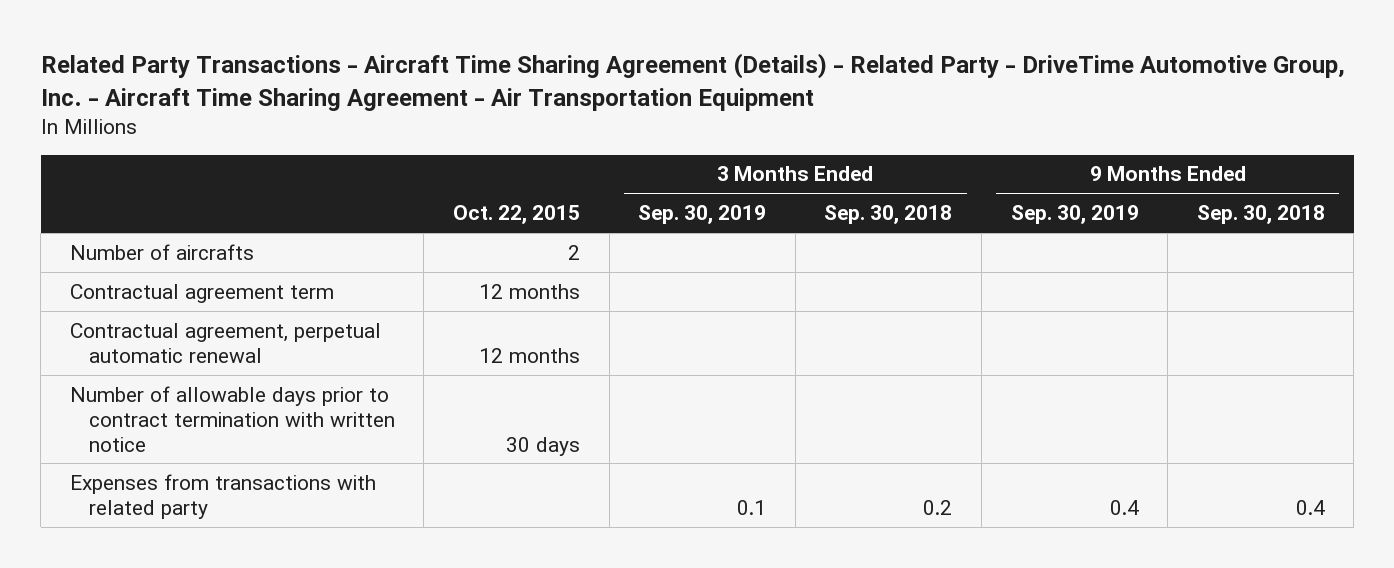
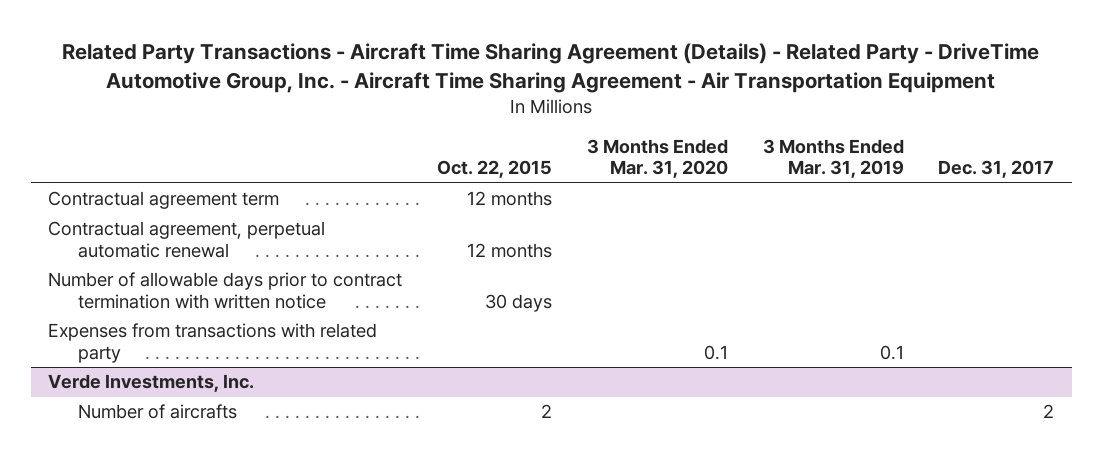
- | Oct. 22, 2015 | 3 Months Ended Sep. 30, 2019 | 3 Months Ended Sep. 30, 2018 | 9 Months Ended Sep. 30, 2019 | 9 Months Ended Sep. 30, 2018
+ | Oct. 22, 2015 | 3 Months Ended Mar. 31, 2020 | 3 Months Ended Mar. 31, 2019 | Dec. 31, 2017
- Number of aircrafts | 2 | | | |
+ Verde Investments, Inc.
+ Number of aircrafts | 2 | | | 2

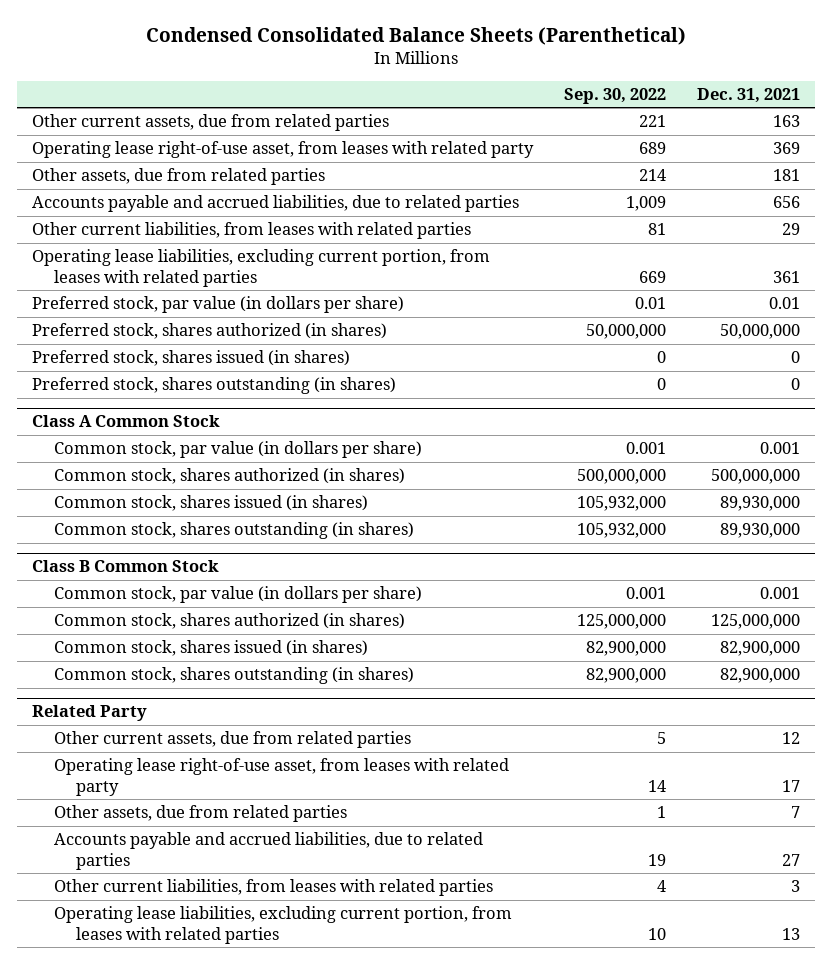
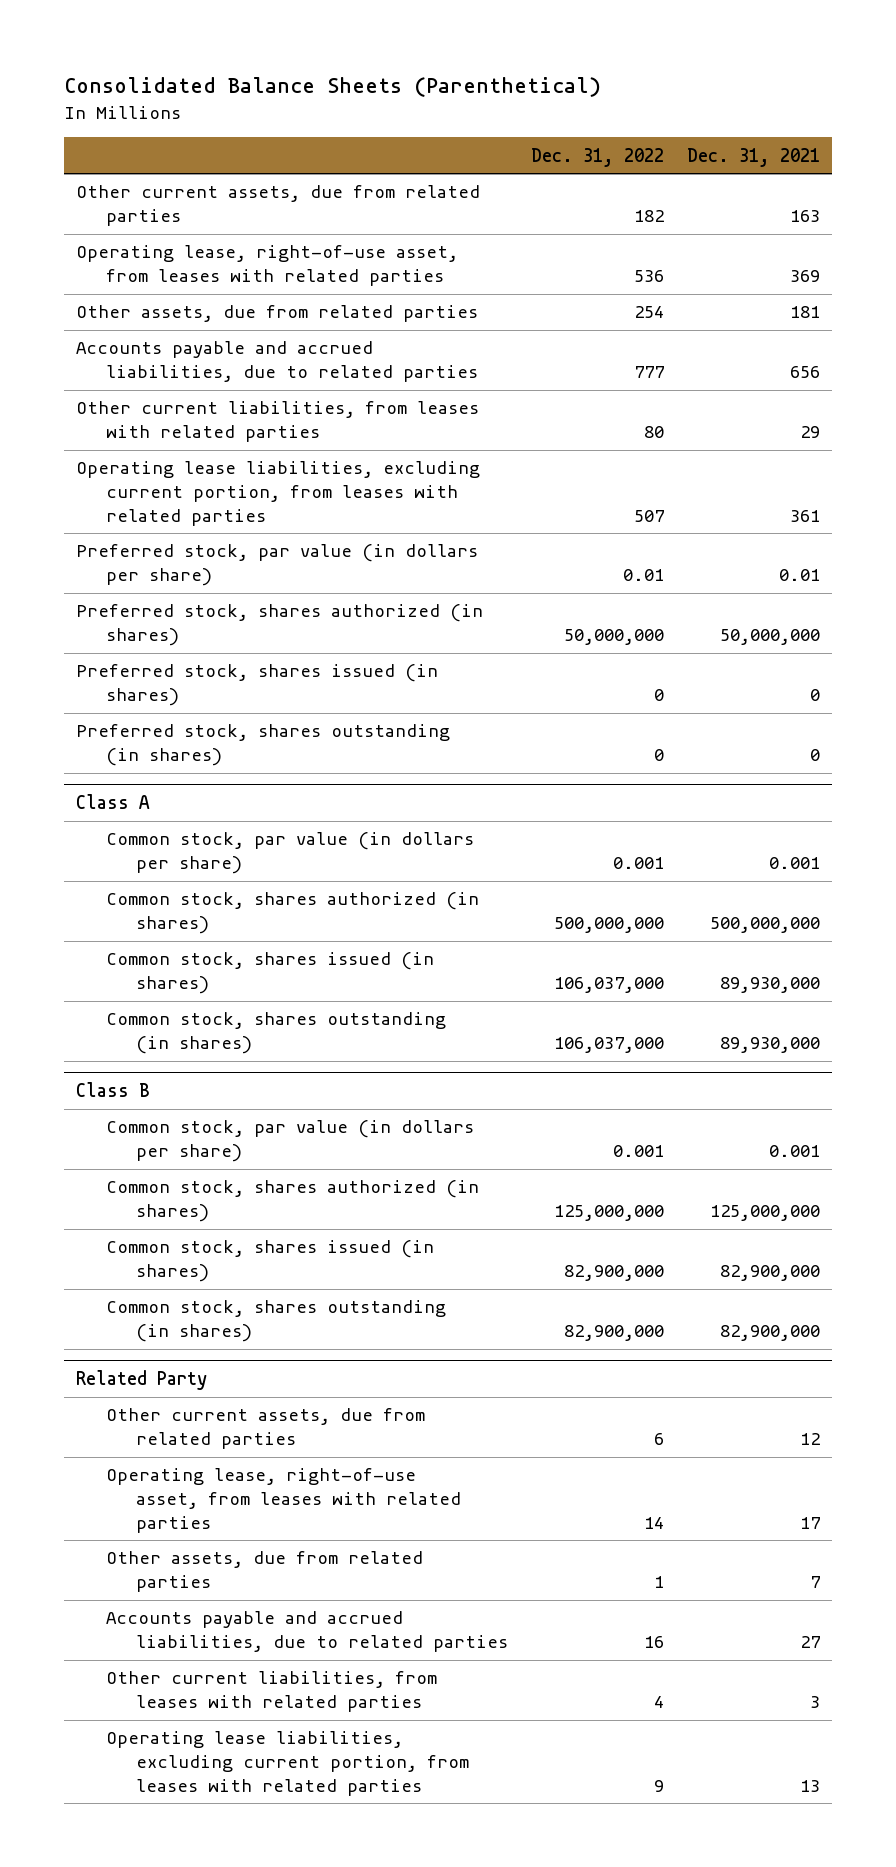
- Condensed Consolidated Balance Sheets (Parenthetical)
+ Consolidated Balance Sheets (Parenthetical)
- | Sep. 30, 2022 | Dec. 31, 2021
+ | Dec. 31, 2022 | Dec. 31, 2021
- Operating lease right-of-use asset, from leases with related party | 689 | 369
+ Operating lease, right-of-use asset, from leases with related parties | 536 | 369
- Class A Common Stock
+ Class A
- Class B Common Stock
+ Class B
@ Related Party
- Operating lease right-of-use asset, from leases with related party | 14 | 17
+ Operating lease, right-of-use asset, from leases with related parties | 14 | 17

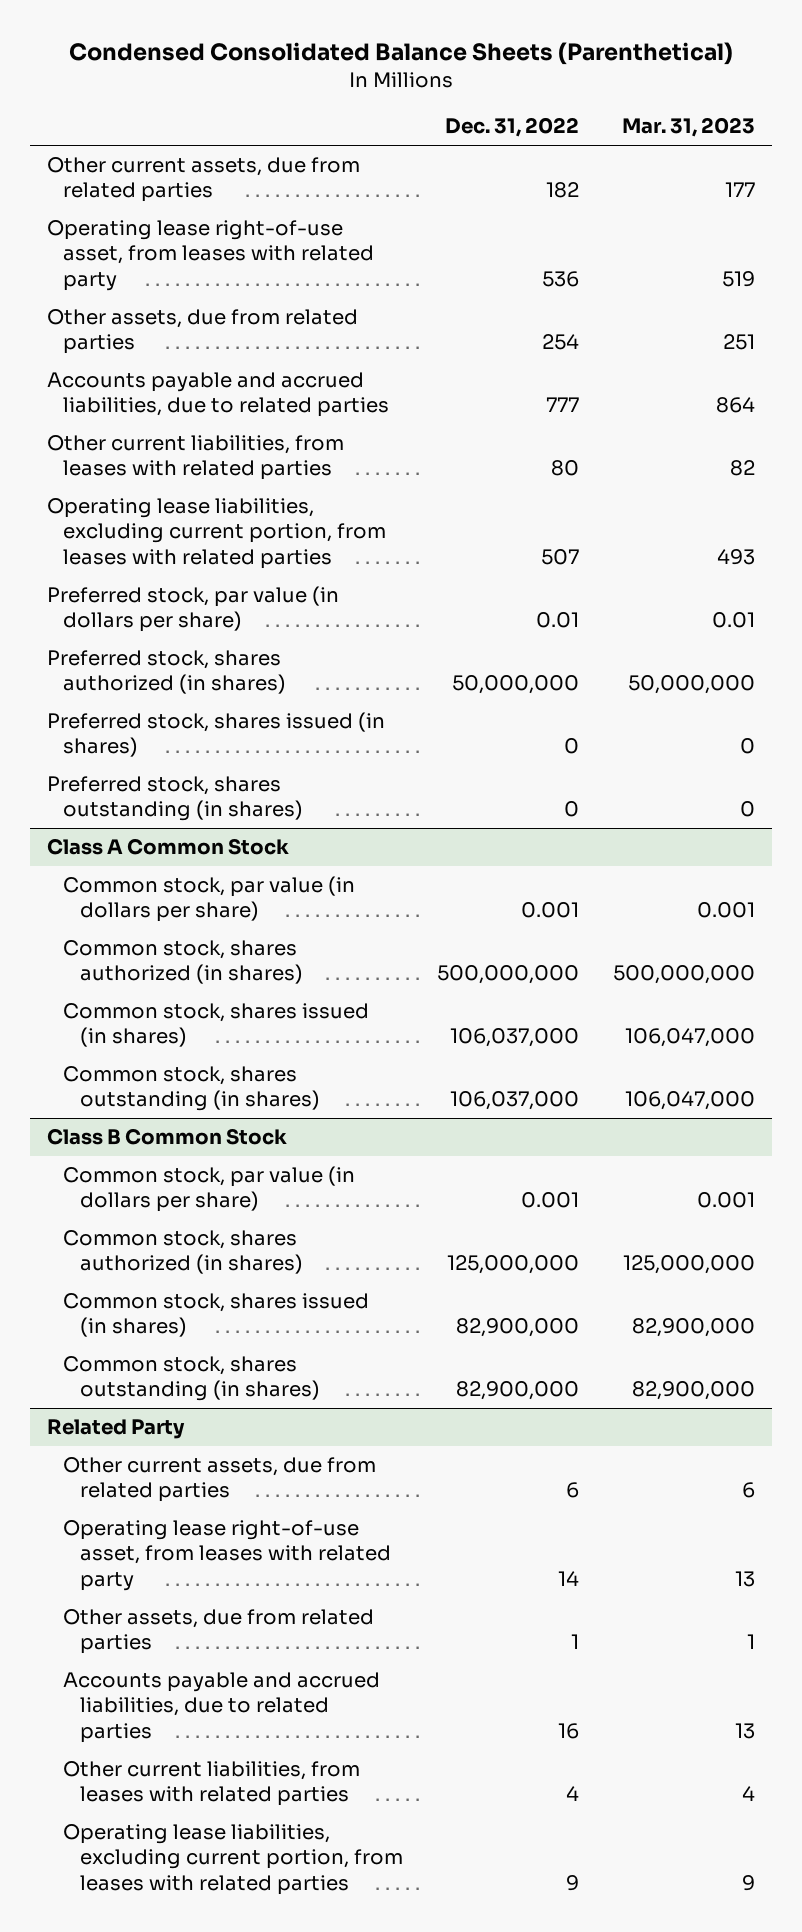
- Consolidated Balance Sheets (Parenthetical)
+ Condensed Consolidated Balance Sheets (Parenthetical)
- | Dec. 31, 2022 | Dec. 31, 2021
+ | Dec. 31, 2022 | Mar. 31, 2023
- Operating lease, right-of-use asset, from leases with related parties | 536 | 369
+ Operating lease right-of-use asset, from leases with related party | 536 | 519
- Class A
+ Class A Common Stock
- Class B
+ Class B Common Stock
@ Related Party
- Operating lease, right-of-use asset, from leases with related parties | 14 | 17
+ Operating lease right-of-use asset, from leases with related party | 14 | 13

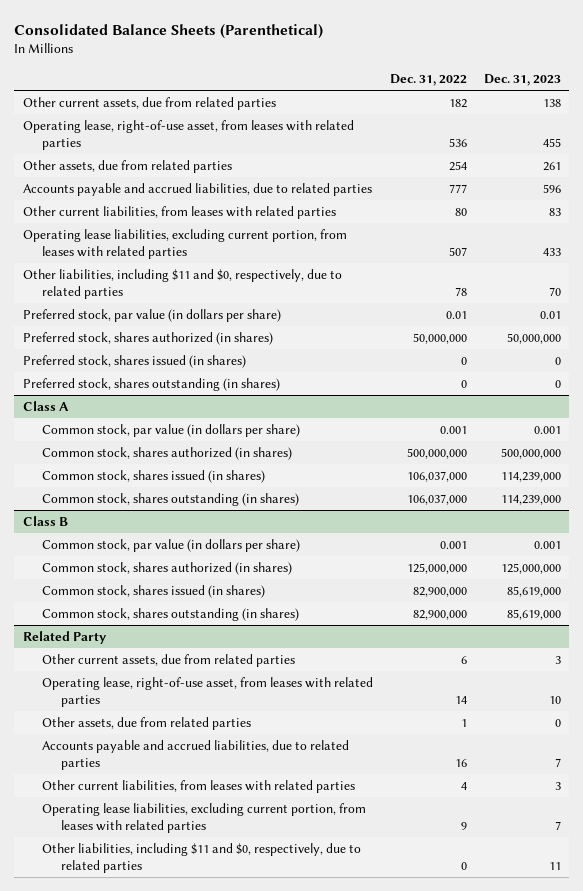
- Condensed Consolidated Balance Sheets (Parenthetical)
+ Consolidated Balance Sheets (Parenthetical)
- | Dec. 31, 2022 | Mar. 31, 2023
+ | Dec. 31, 2022 | Dec. 31, 2023
- Operating lease right-of-use asset, from leases with related party | 536 | 519
+ Operating lease, right-of-use asset, from leases with related parties | 536 | 455
+ Other liabilities, including $11 and $0, respectively, due to related parties | 78 | 70
- Class A Common Stock
+ Class A
- Class B Common Stock
+ Class B
@ Related Party
- Operating lease right-of-use asset, from leases with related party | 14 | 13
+ Operating lease, right-of-use asset, from leases with related parties | 14 | 10
+ Other liabilities, including $11 and $0, respectively, due to related parties | 0 | 11

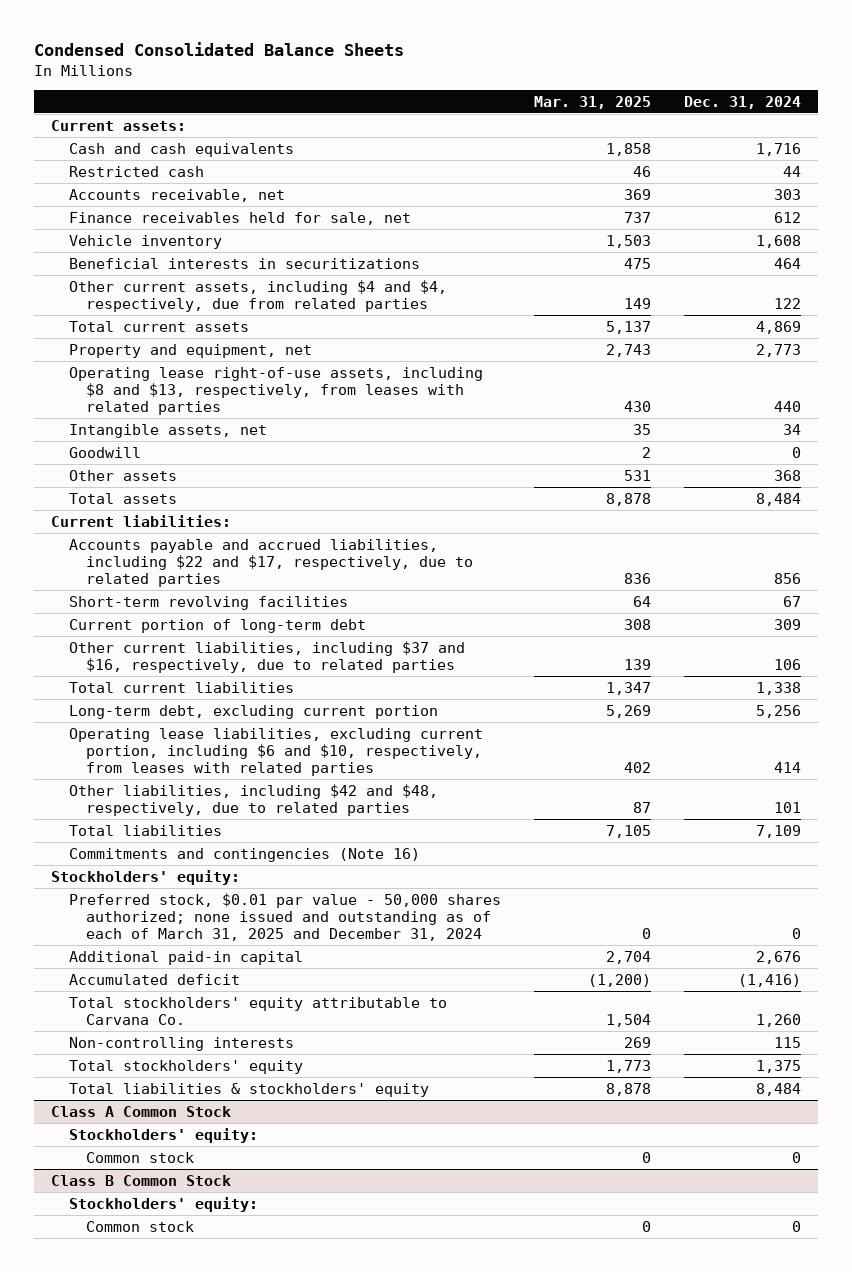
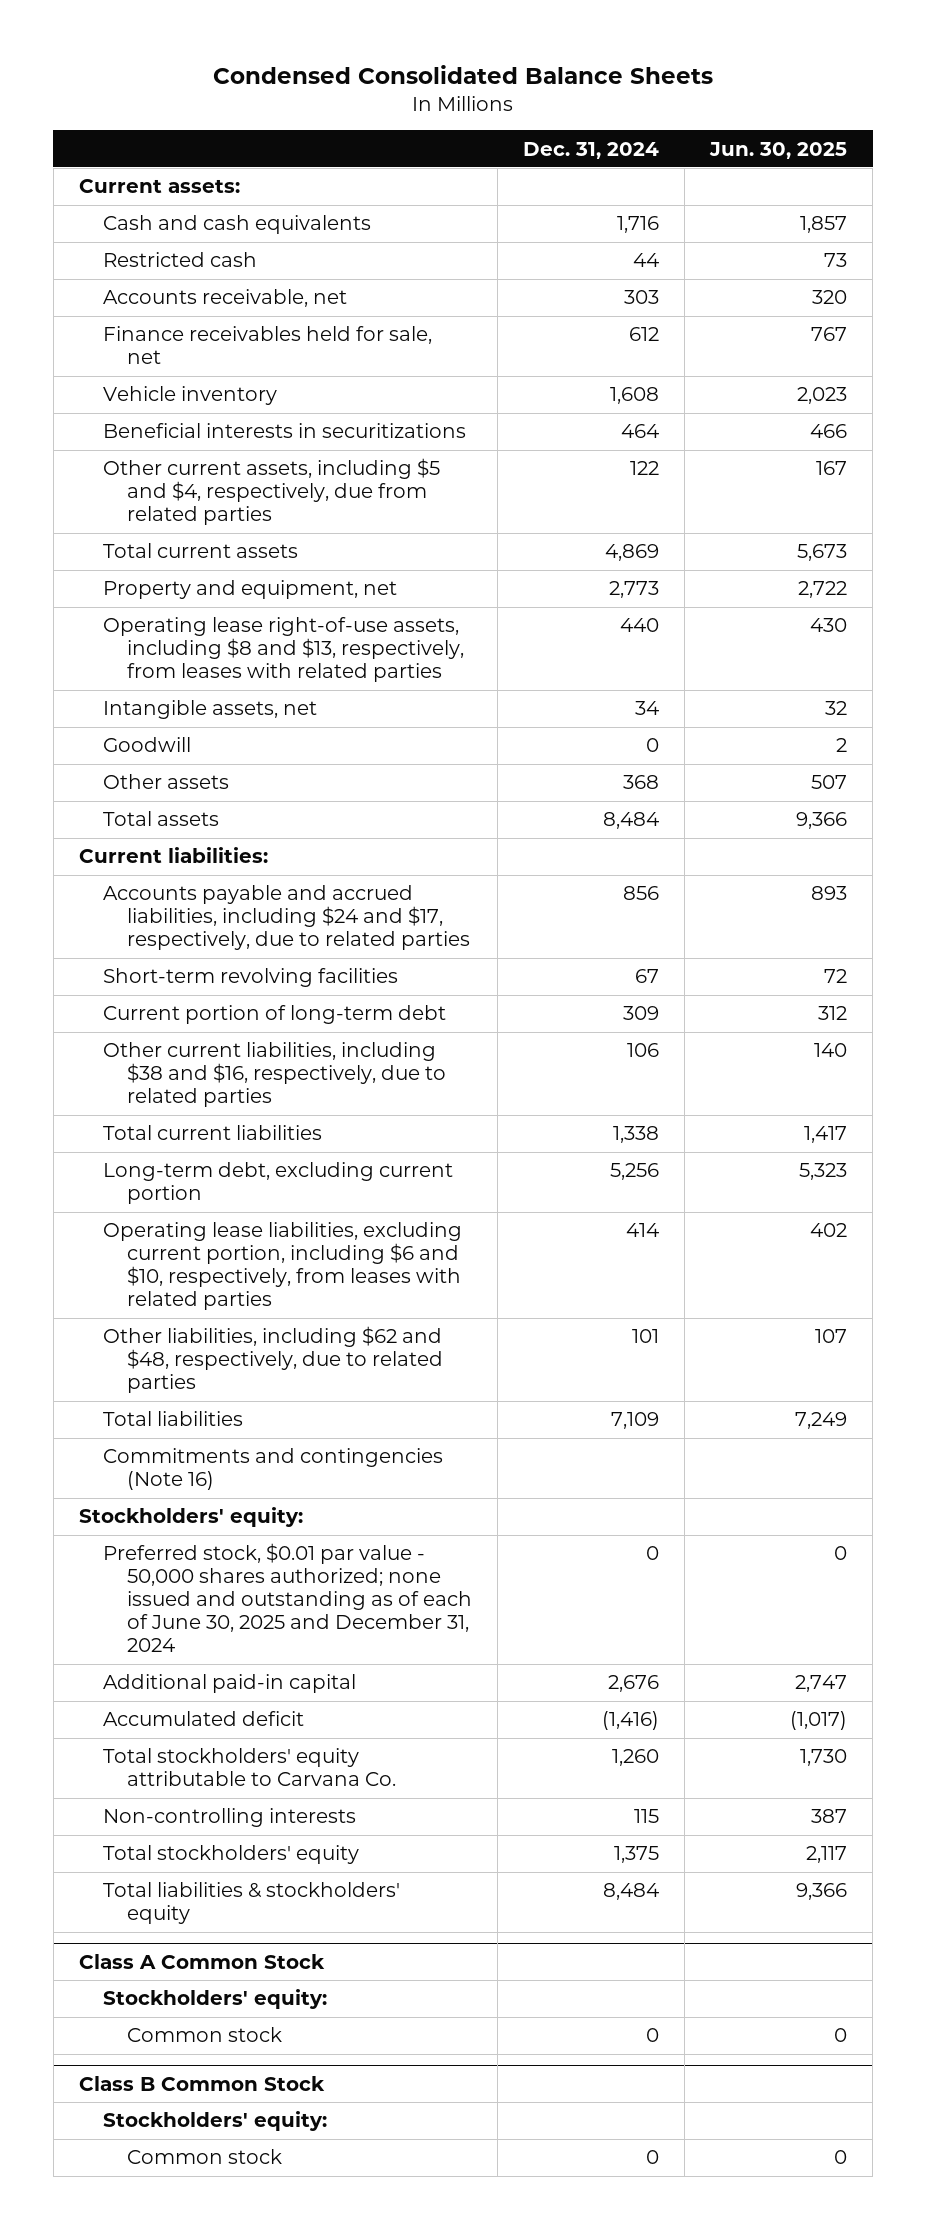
- | Mar. 31, 2025 | Dec. 31, 2024
+ | Dec. 31, 2024 | Jun. 30, 2025
- Other current assets, including $4 and $4, respectively, due from related parties | 149 | 122
+ Other current assets, including $5 and $4, respectively, due from related parties | 122 | 167
- Accounts payable and accrued liabilities, including $22 and $17, respectively, due to related parties | 836 | 856
+ Accounts payable and accrued liabilities, including $24 and $17, respectively, due to related parties | 856 | 893
- Other current liabilities, including $37 and $16, respectively, due to related parties | 139 | 106
+ Other current liabilities, including $38 and $16, respectively, due to related parties | 106 | 140
- Other liabilities, including $42 and $48, respectively, due to related parties | 87 | 101
+ Other liabilities, including $62 and $48, respectively, due to related parties | 101 | 107
- Preferred stock, $0.01 par value - 50,000 shares authorized; none issued and outstanding as of each of March 31, 2025 and December 31, 2024 | 0 | 0
+ Preferred stock, $0.01 par value - 50,000 shares authorized; none issued and outstanding as of each of June 30, 2025 and December 31, 2024 | 0 | 0

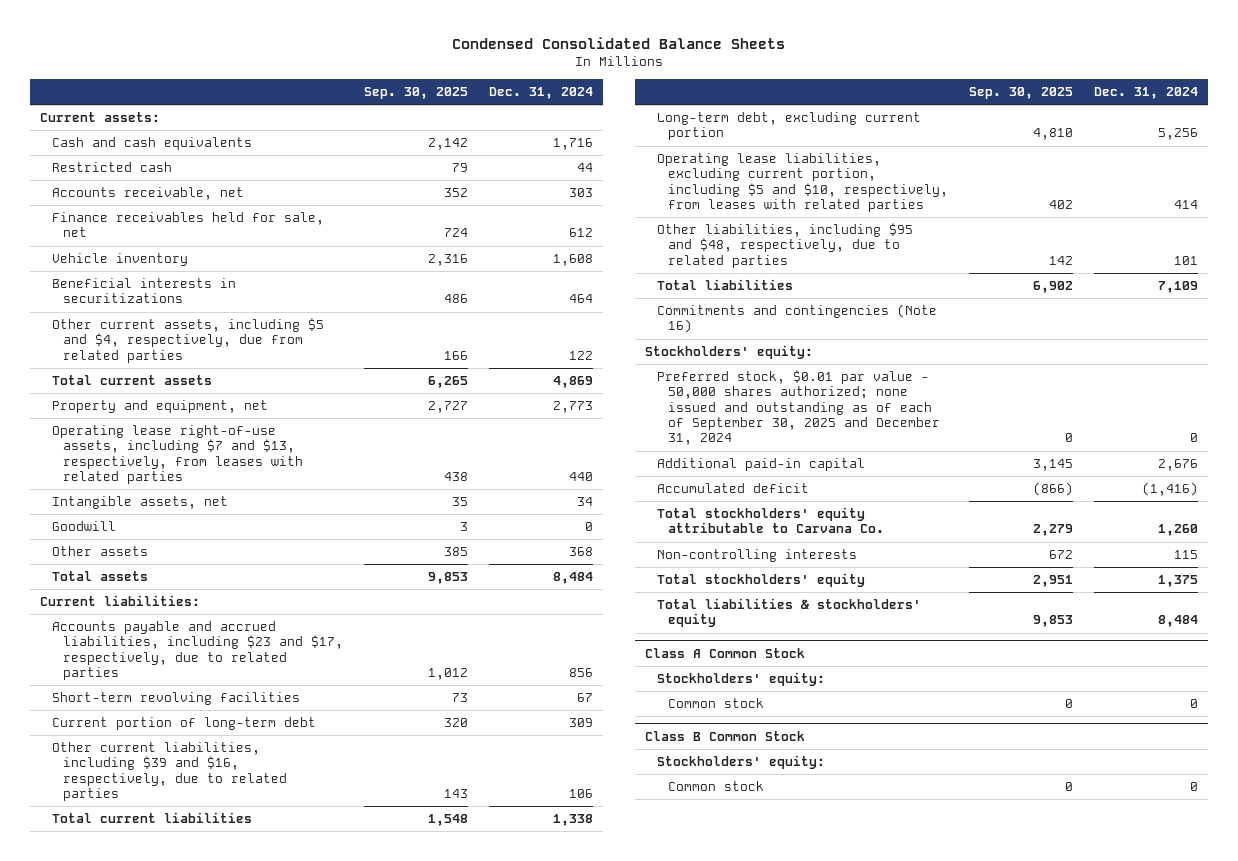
- | Dec. 31, 2024 | Jun. 30, 2025
+ | Sep. 30, 2025 | Dec. 31, 2024
- Operating lease right-of-use assets, including $8 and $13, respectively, from leases with related parties | 440 | 430
+ Operating lease right-of-use assets, including $7 and $13, respectively, from leases with related parties | 438 | 440
- Accounts payable and accrued liabilities, including $24 and $17, respectively, due to related parties | 856 | 893
+ Accounts payable and accrued liabilities, including $23 and $17, respectively, due to related parties | 1,012 | 856
- Other current liabilities, including $38 and $16, respectively, due to related parties | 106 | 140
+ Other current liabilities, including $39 and $16, respectively, due to related parties | 143 | 106
- Operating lease liabilities, excluding current portion, including $6 and $10, respectively, from leases with related parties | 414 | 402
- Other liabilities, including $62 and $48, respectively, due to related parties | 101 | 107
+ Operating lease liabilities, excluding current portion, including $5 and $10, respectively, from leases with related parties | 402 | 414
+ Other liabilities, including $95 and $48, respectively, due to related parties | 142 | 101
- Preferred stock, $0.01 par value - 50,000 shares authorized; none issued and outstanding as of each of June 30, 2025 and December 31, 2024 | 0 | 0
+ Preferred stock, $0.01 par value - 50,000 shares authorized; none issued and outstanding as of each of September 30, 2025 and December 31, 2024 | 0 | 0

